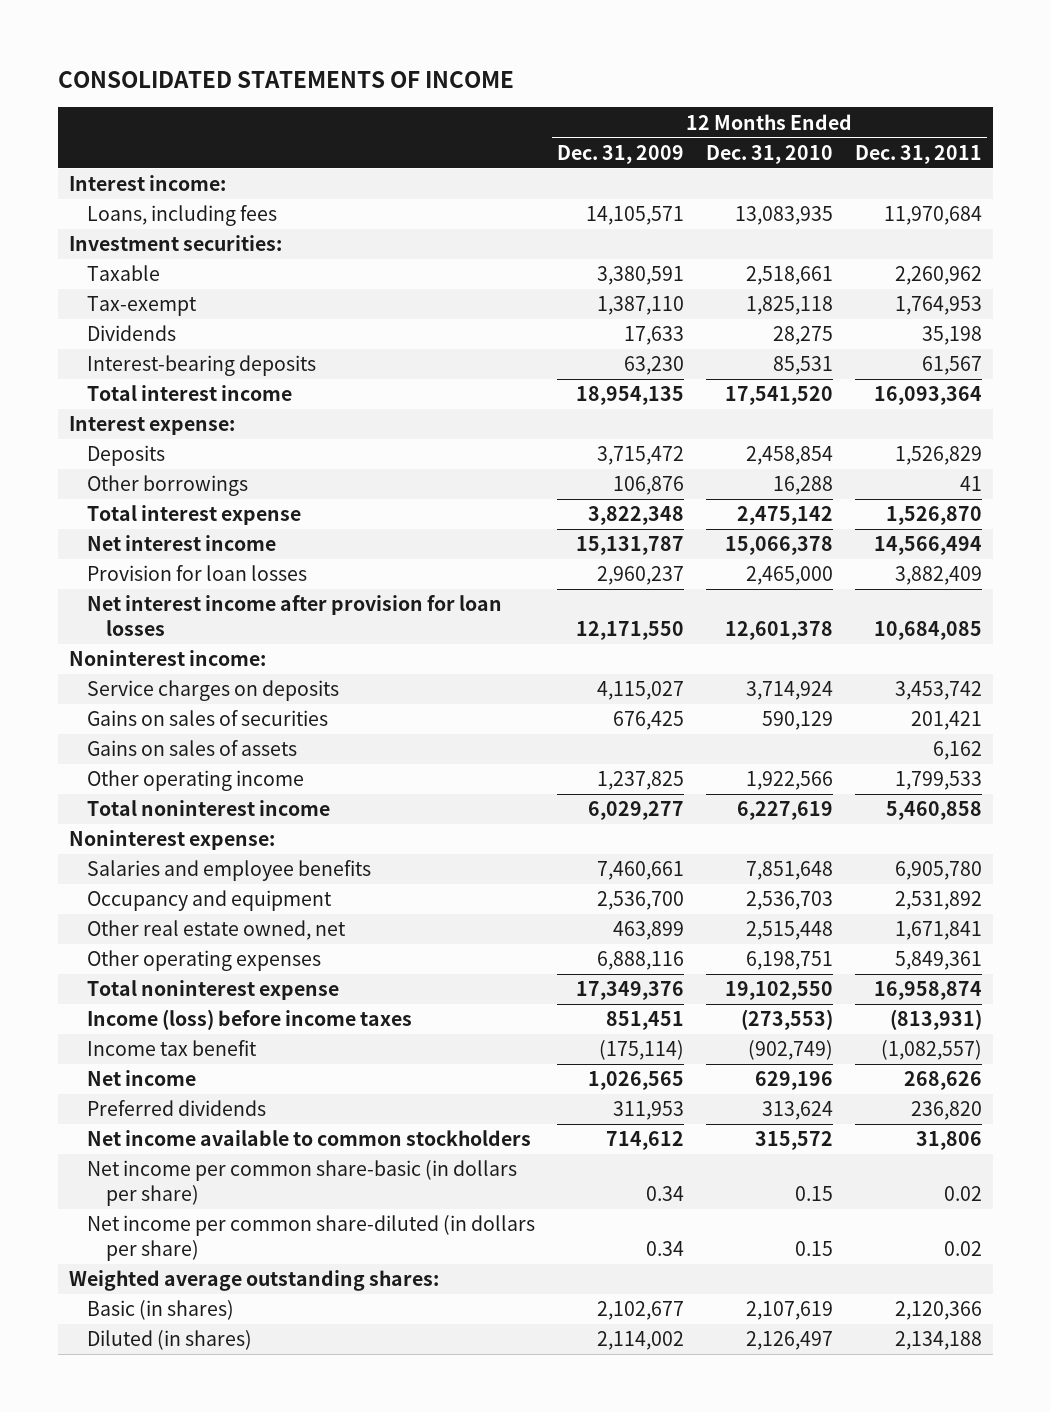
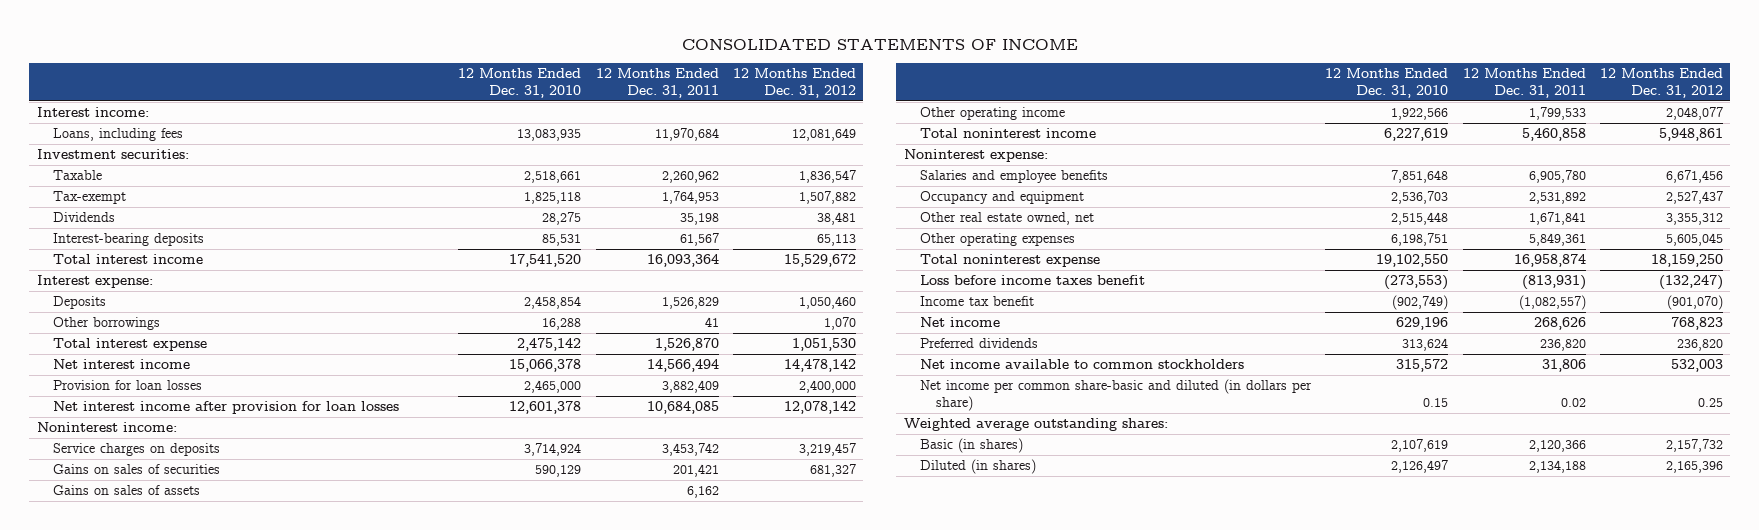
- | 12 Months Ended Dec. 31, 2009 | 12 Months Ended Dec. 31, 2010 | 12 Months Ended Dec. 31, 2011
+ | 12 Months Ended Dec. 31, 2010 | 12 Months Ended Dec. 31, 2011 | 12 Months Ended Dec. 31, 2012
- Income (loss) before income taxes | 851,451 | (273,553) | (813,931)
+ Loss before income taxes benefit | (273,553) | (813,931) | (132,247)
- Net income per common share-basic (in dollars per share) | 0.34 | 0.15 | 0.02
- Net income per common share-diluted (in dollars per share) | 0.34 | 0.15 | 0.02
+ Net income per common share-basic and diluted (in dollars per share) | 0.15 | 0.02 | 0.25

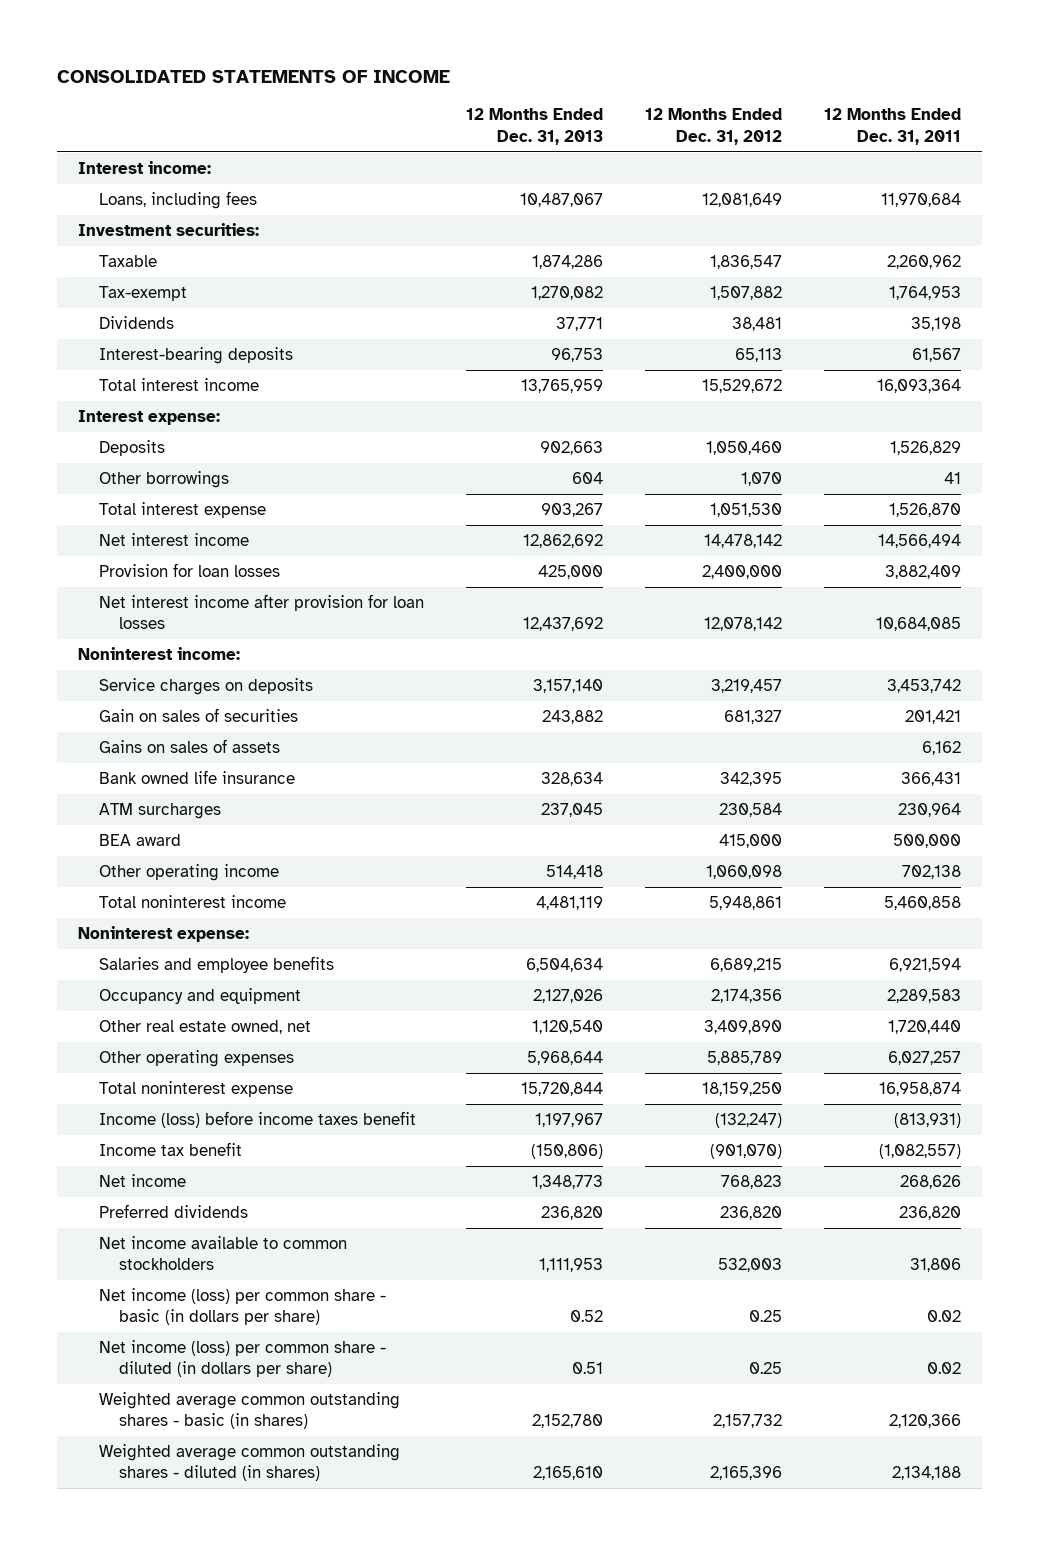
- | 12 Months Ended Dec. 31, 2010 | 12 Months Ended Dec. 31, 2011 | 12 Months Ended Dec. 31, 2012
+ | 12 Months Ended Dec. 31, 2013 | 12 Months Ended Dec. 31, 2012 | 12 Months Ended Dec. 31, 2011
- Gains on sales of securities | 590,129 | 201,421 | 681,327
+ Gain on sales of securities | 243,882 | 681,327 | 201,421
- Other operating income | 1,922,566 | 1,799,533 | 2,048,077
+ Bank owned life insurance | 328,634 | 342,395 | 366,431
+ ATM surcharges | 237,045 | 230,584 | 230,964
+ BEA award | | 415,000 | 500,000
+ Other operating income | 514,418 | 1,060,098 | 702,138
- Salaries and employee benefits | 7,851,648 | 6,905,780 | 6,671,456
- Occupancy and equipment | 2,536,703 | 2,531,892 | 2,527,437
- Other real estate owned, net | 2,515,448 | 1,671,841 | 3,355,312
- Other operating expenses | 6,198,751 | 5,849,361 | 5,605,045
+ Salaries and employee benefits | 6,504,634 | 6,689,215 | 6,921,594
+ Occupancy and equipment | 2,127,026 | 2,174,356 | 2,289,583
+ Other real estate owned, net | 1,120,540 | 3,409,890 | 1,720,440
+ Other operating expenses | 5,968,644 | 5,885,789 | 6,027,257
- Loss before income taxes benefit | (273,553) | (813,931) | (132,247)
+ Income (loss) before income taxes benefit | 1,197,967 | (132,247) | (813,931)
- Net income per common share-basic and diluted (in dollars per share) | 0.15 | 0.02 | 0.25
- Weighted average outstanding shares:
- Basic (in shares) | 2,107,619 | 2,120,366 | 2,157,732
- Diluted (in shares) | 2,126,497 | 2,134,188 | 2,165,396
+ Net income (loss) per common share - basic (in dollars per share) | 0.52 | 0.25 | 0.02
+ Net income (loss) per common share - diluted (in dollars per share) | 0.51 | 0.25 | 0.02
+ Weighted average common outstanding shares - basic (in shares) | 2,152,780 | 2,157,732 | 2,120,366
+ Weighted average common outstanding shares - diluted (in shares) | 2,165,610 | 2,165,396 | 2,134,188

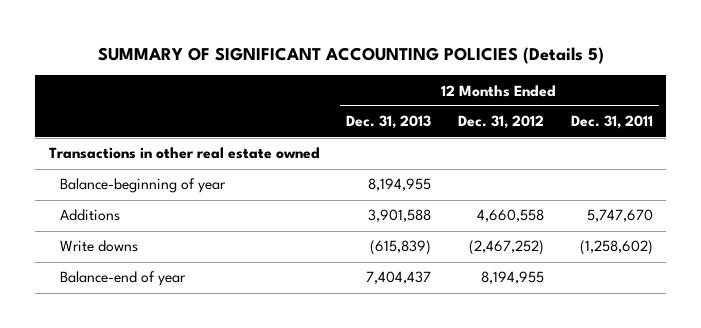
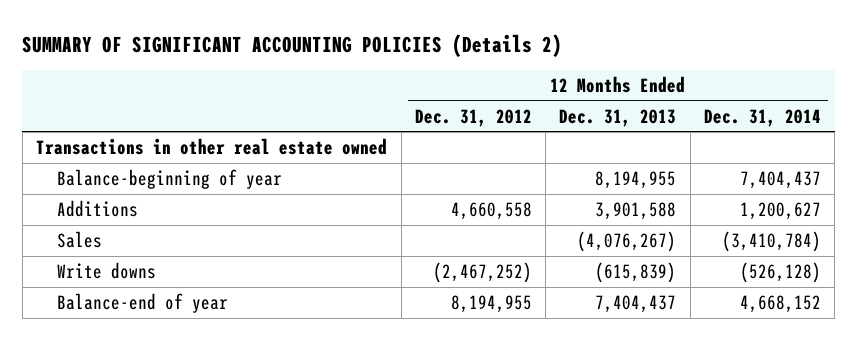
- SUMMARY OF SIGNIFICANT ACCOUNTING POLICIES (Details 5)
+ SUMMARY OF SIGNIFICANT ACCOUNTING POLICIES (Details 2)
- | 12 Months Ended Dec. 31, 2013 | 12 Months Ended Dec. 31, 2012 | 12 Months Ended Dec. 31, 2011
+ | 12 Months Ended Dec. 31, 2012 | 12 Months Ended Dec. 31, 2013 | 12 Months Ended Dec. 31, 2014
+ Sales | | (4,076,267) | (3,410,784)

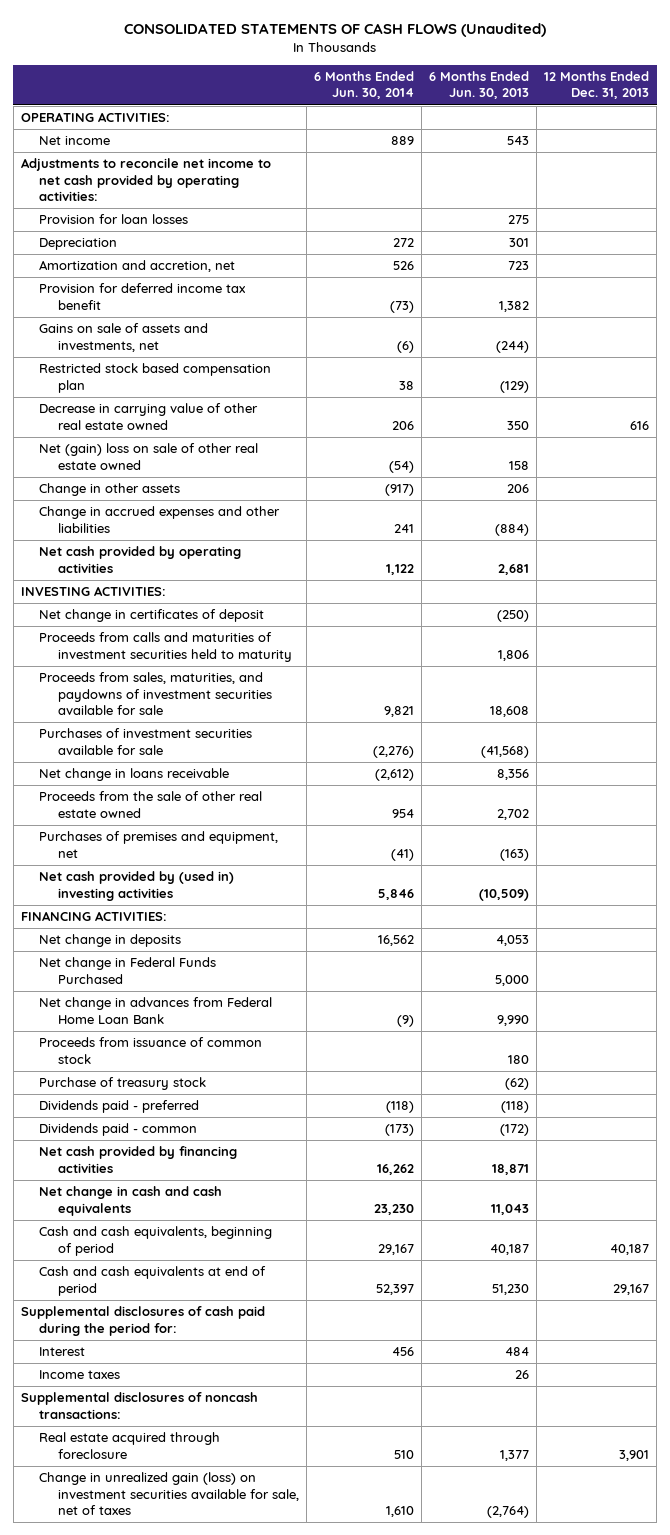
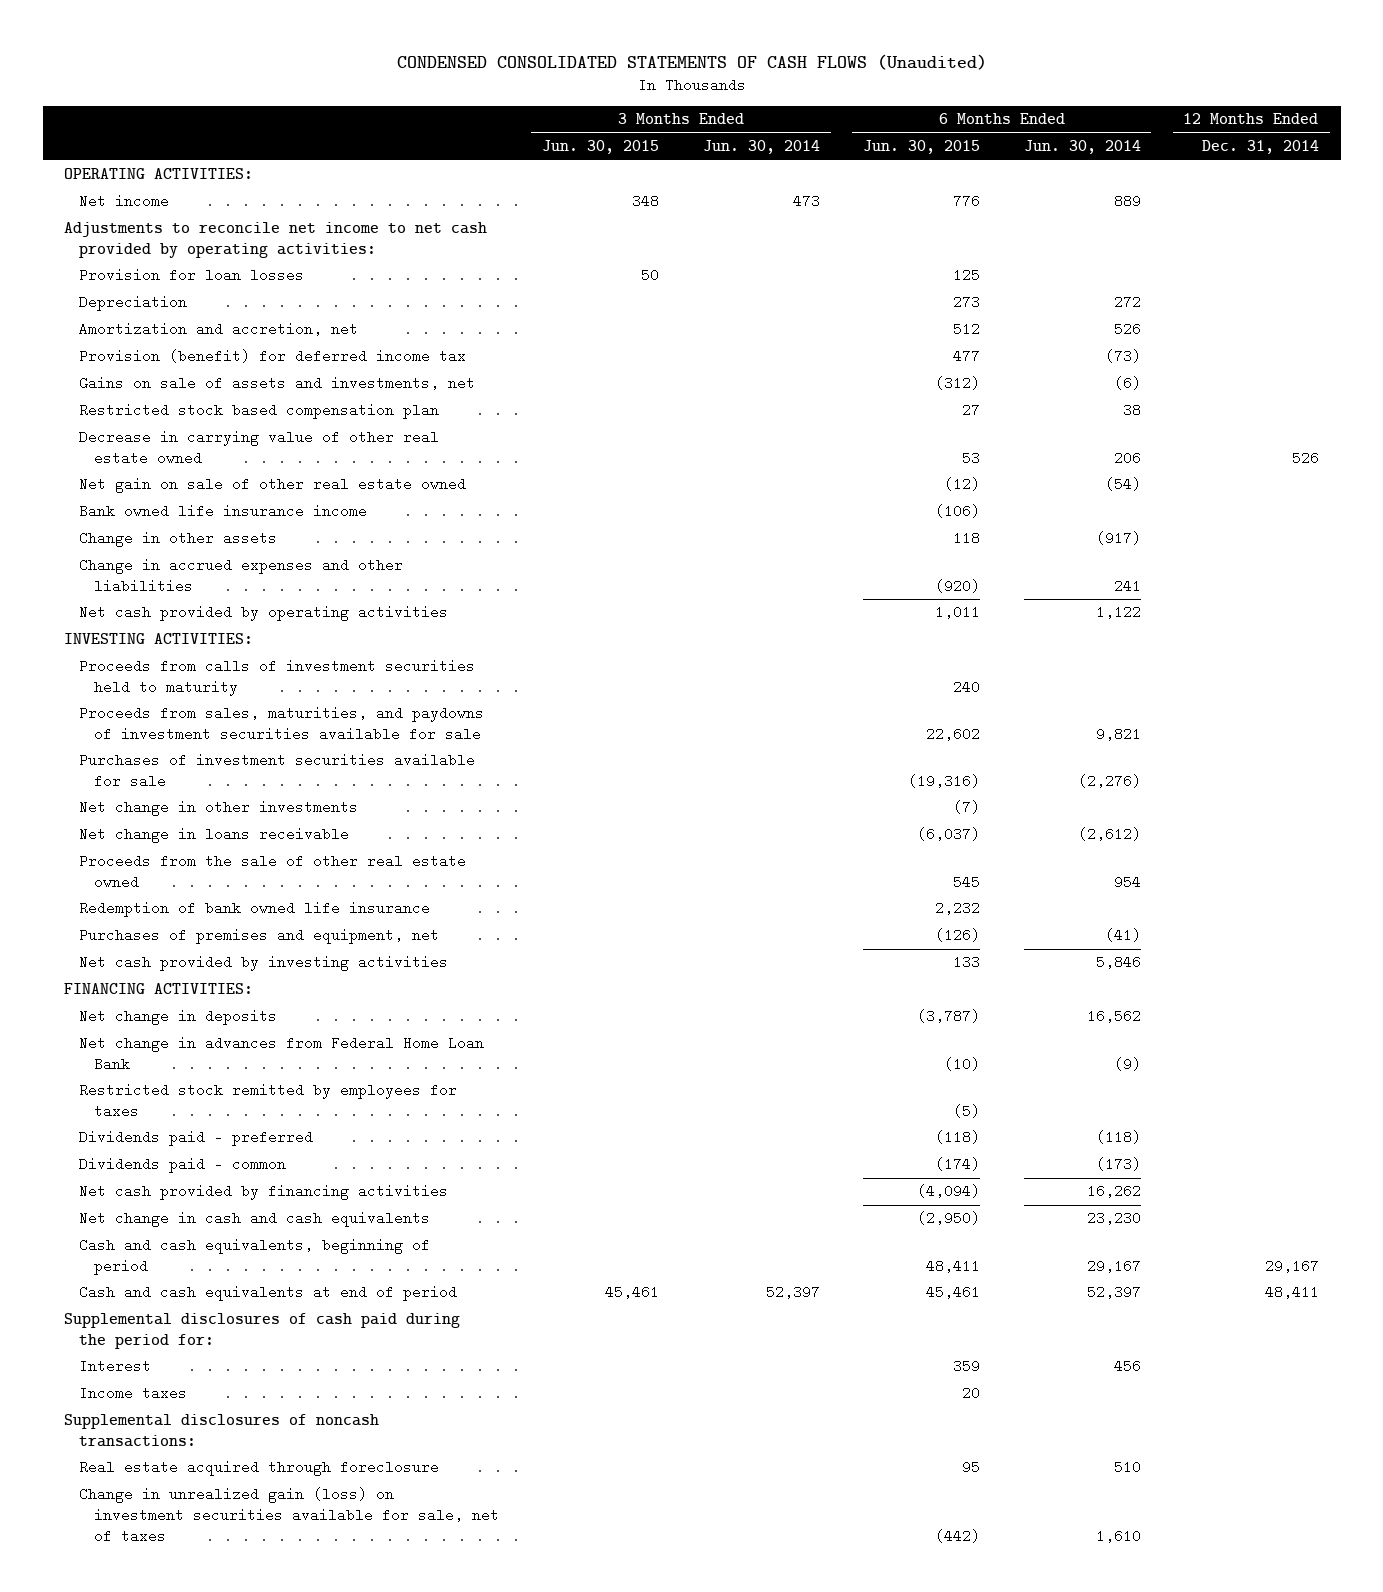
- CONSOLIDATED STATEMENTS OF CASH FLOWS (Unaudited)
+ CONDENSED CONSOLIDATED STATEMENTS OF CASH FLOWS (Unaudited)
- | 6 Months Ended Jun. 30, 2014 | 6 Months Ended Jun. 30, 2013 | 12 Months Ended Dec. 31, 2013
+ | 3 Months Ended Jun. 30, 2015 | 3 Months Ended Jun. 30, 2014 | 6 Months Ended Jun. 30, 2015 | 6 Months Ended Jun. 30, 2014 | 12 Months Ended Dec. 31, 2014
- Provision for deferred income tax benefit | (73) | 1,382 |
+ Provision (benefit) for deferred income tax | | | 477 | (73) |
- Net (gain) loss on sale of other real estate owned | (54) | 158 |
+ Net gain on sale of other real estate owned | | | (12) | (54) |
+ Bank owned life insurance income | | | (106) | |
- Net change in certificates of deposit | | (250) |
- Proceeds from calls and maturities of investment securities held to maturity | | 1,806 |
+ Proceeds from calls of investment securities held to maturity | | | 240 | |
+ Net change in other investments | | | (7) | |
+ Redemption of bank owned life insurance | | | 2,232 | |
- Net cash provided by (used in) investing activities | 5,846 | (10,509) |
+ Net cash provided by investing activities | | | 133 | 5,846 |
- Net change in Federal Funds Purchased | | 5,000 |
- Proceeds from issuance of common stock | | 180 |
- Purchase of treasury stock | | (62) |
+ Restricted stock remitted by employees for taxes | | | (5) | |

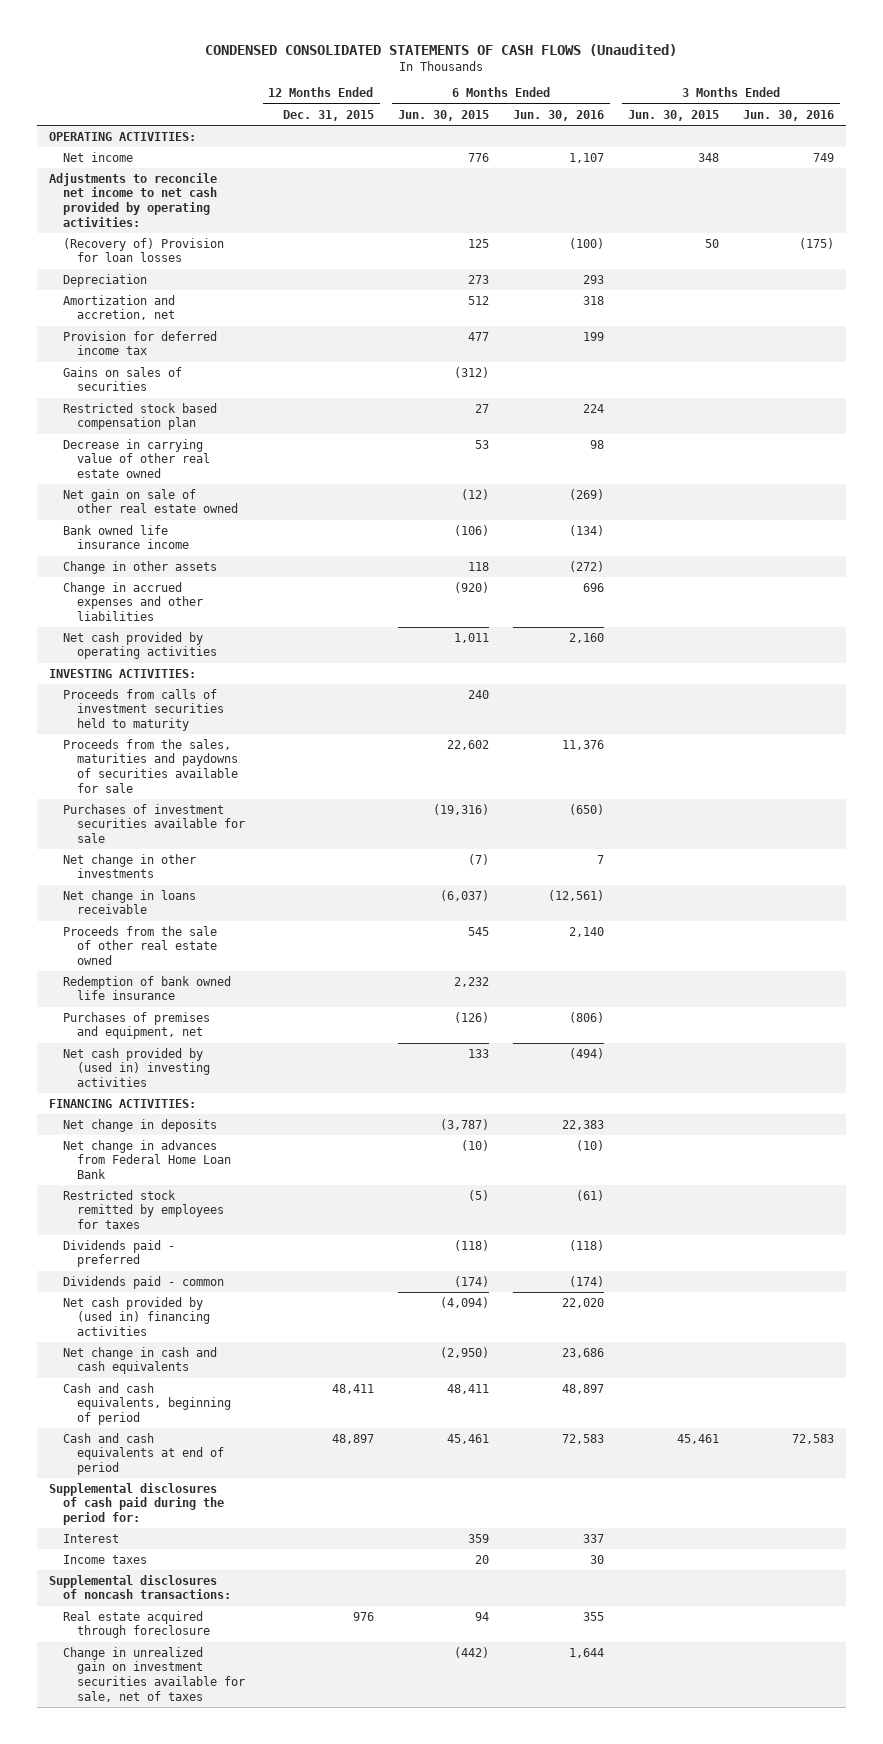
- | 3 Months Ended Jun. 30, 2015 | 3 Months Ended Jun. 30, 2014 | 6 Months Ended Jun. 30, 2015 | 6 Months Ended Jun. 30, 2014 | 12 Months Ended Dec. 31, 2014
+ | 12 Months Ended Dec. 31, 2015 | 6 Months Ended Jun. 30, 2015 | 6 Months Ended Jun. 30, 2016 | 3 Months Ended Jun. 30, 2015 | 3 Months Ended Jun. 30, 2016
- Provision for loan losses | 50 | | 125 | |
+ (Recovery of) Provision for loan losses | | 125 | (100) | 50 | (175)
- Provision (benefit) for deferred income tax | | | 477 | (73) |
- Gains on sale of assets and investments, net | | | (312) | (6) |
+ Provision for deferred income tax | | 477 | 199 | |
+ Gains on sales of securities | | (312) | | |
- Proceeds from sales, maturities, and paydowns of investment securities available for sale | | | 22,602 | 9,821 |
+ Proceeds from the sales, maturities and paydowns of securities available for sale | | 22,602 | 11,376 | |
- Net cash provided by investing activities | | | 133 | 5,846 |
+ Net cash provided by (used in) investing activities | | 133 | (494) | |
- Net cash provided by financing activities | | | (4,094) | 16,262 |
+ Net cash provided by (used in) financing activities | | (4,094) | 22,020 | |
- Real estate acquired through foreclosure | | | 95 | 510 |
- Change in unrealized gain (loss) on investment securities available for sale, net of taxes | | | (442) | 1,610 |
+ Real estate acquired through foreclosure | 976 | 94 | 355 | |
+ Change in unrealized gain on investment securities available for sale, net of taxes | | (442) | 1,644 | |

